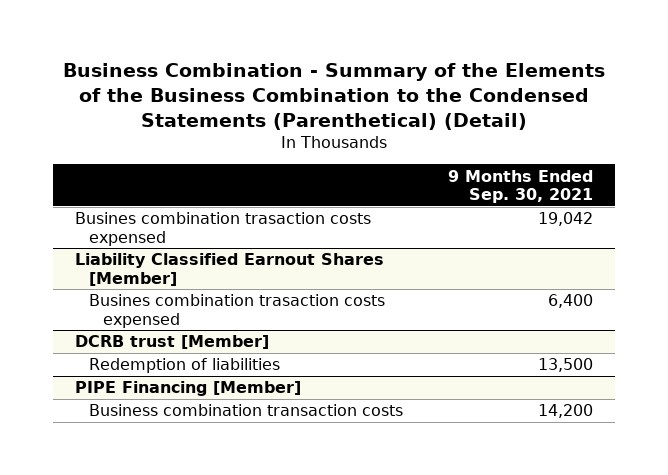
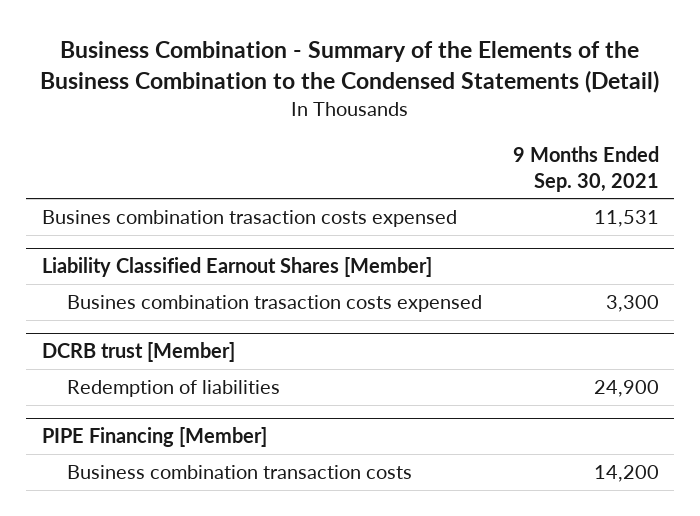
- Business Combination - Summary of the Elements of the Business Combination to the Condensed Statements (Parenthetical) (Detail)
+ Business Combination - Summary of the Elements of the Business Combination to the Condensed Statements (Detail)
- Busines combination trasaction costs expensed | 19,042
+ Busines combination trasaction costs expensed | 11,531
@ Liability Classified Earnout Shares [Member]
- Busines combination trasaction costs expensed | 6,400
+ Busines combination trasaction costs expensed | 3,300
@ DCRB trust [Member]
- Redemption of liabilities | 13,500
+ Redemption of liabilities | 24,900

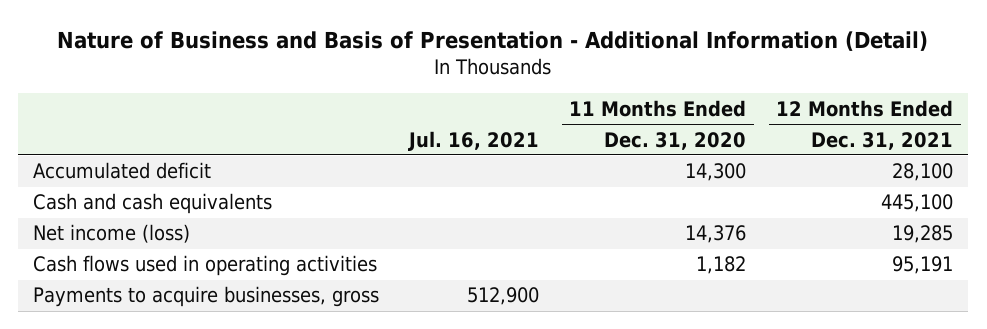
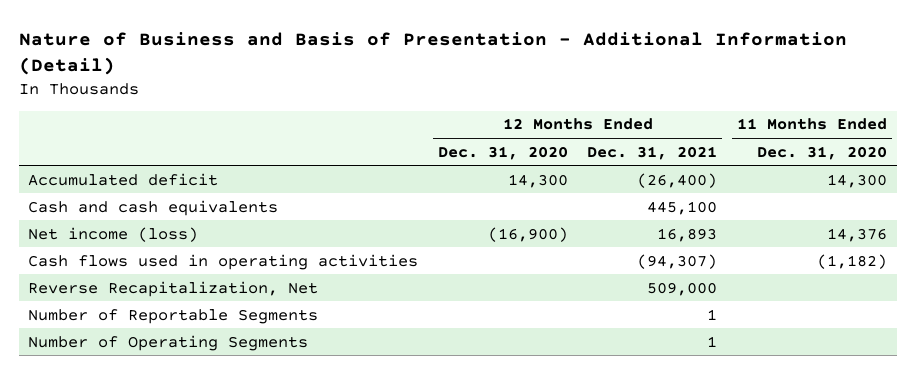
- | Jul. 16, 2021 | 11 Months Ended Dec. 31, 2020 | 12 Months Ended Dec. 31, 2021
+ | 12 Months Ended Dec. 31, 2020 | 12 Months Ended Dec. 31, 2021 | 11 Months Ended Dec. 31, 2020
- Accumulated deficit | | 14,300 | 28,100
+ Accumulated deficit | 14,300 | (26,400) | 14,300
- Net income (loss) | | 14,376 | 19,285
- Cash flows used in operating activities | | 1,182 | 95,191
- Payments to acquire businesses, gross | 512,900 | |
+ Net income (loss) | (16,900) | 16,893 | 14,376
+ Cash flows used in operating activities | | (94,307) | (1,182)
+ Reverse Recapitalization, Net | | 509,000 |
+ Number of Reportable Segments | | 1 |
+ Number of Operating Segments | | 1 |

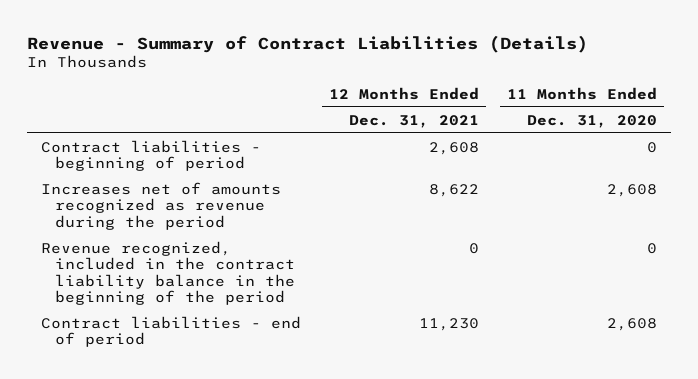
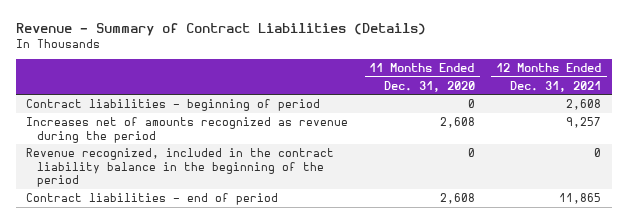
- | 12 Months Ended Dec. 31, 2021 | 11 Months Ended Dec. 31, 2020
+ | 11 Months Ended Dec. 31, 2020 | 12 Months Ended Dec. 31, 2021
- Increases net of amounts recognized as revenue during the period | 8,622 | 2,608
+ Increases net of amounts recognized as revenue during the period | 2,608 | 9,257
- Contract liabilities - end of period | 11,230 | 2,608
+ Contract liabilities - end of period | 2,608 | 11,865

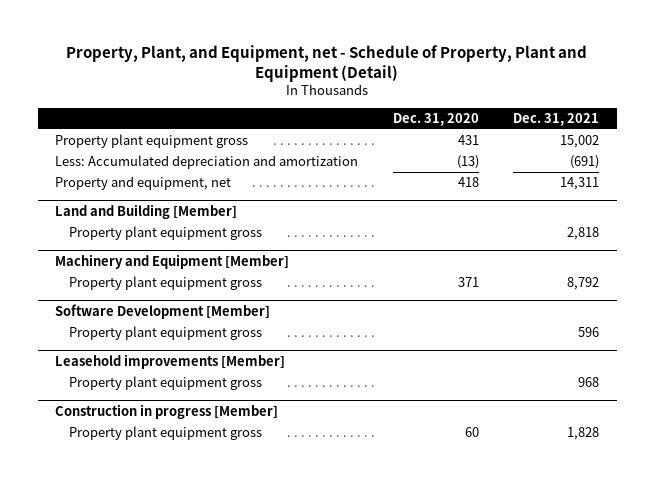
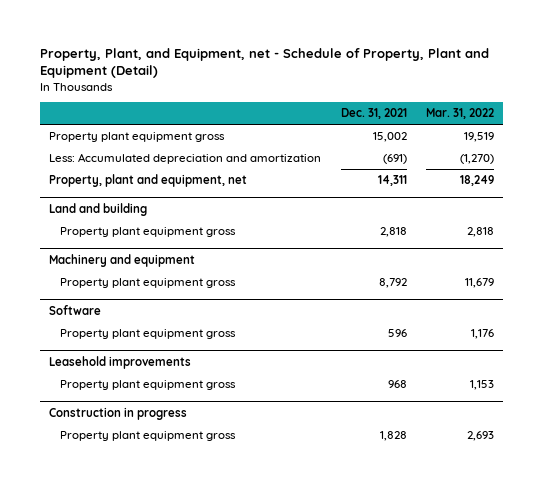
- | Dec. 31, 2020 | Dec. 31, 2021
+ | Dec. 31, 2021 | Mar. 31, 2022
- Property and equipment, net | 418 | 14,311
- Land and Building [Member]
+ Property, plant and equipment, net | 14,311 | 18,249
+ Land and building
- Machinery and Equipment [Member]
+ Machinery and equipment
- Software Development [Member]
+ Software
- Leasehold improvements [Member]
+ Leasehold improvements
- Construction in progress [Member]
+ Construction in progress

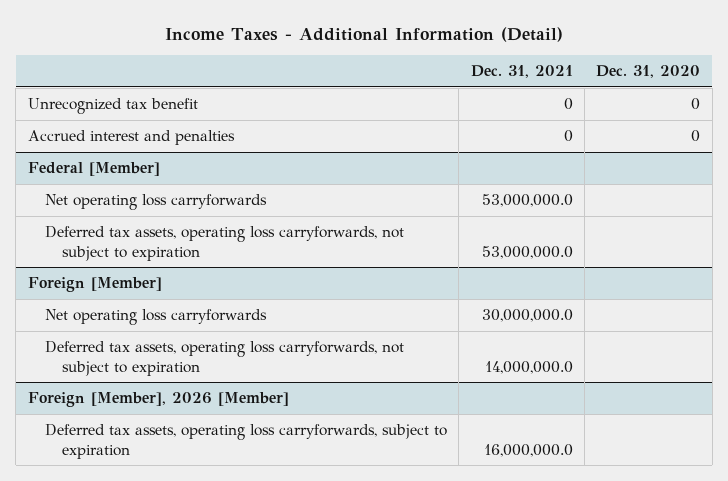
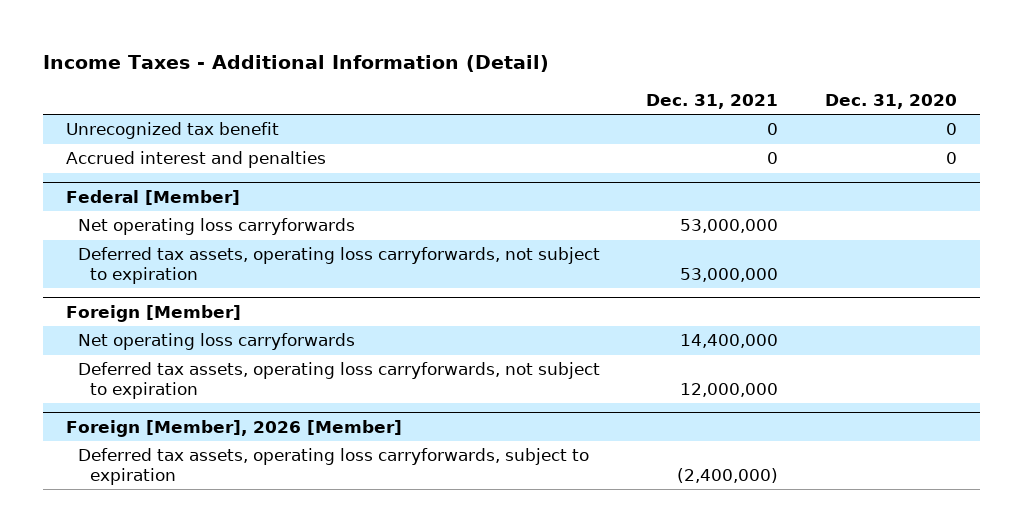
@ Federal [Member]
- Net operating loss carryforwards | 53,000,000.0 |
- Deferred tax assets, operating loss carryforwards, not subject to expiration | 53,000,000.0 |
+ Net operating loss carryforwards | 53,000,000 |
+ Deferred tax assets, operating loss carryforwards, not subject to expiration | 53,000,000 |
@ Foreign [Member]
- Net operating loss carryforwards | 30,000,000.0 |
- Deferred tax assets, operating loss carryforwards, not subject to expiration | 14,000,000.0 |
+ Net operating loss carryforwards | 14,400,000 |
+ Deferred tax assets, operating loss carryforwards, not subject to expiration | 12,000,000 |
@ Foreign [Member], 2026 [Member]
- Deferred tax assets, operating loss carryforwards, subject to expiration | 16,000,000.0 |
+ Deferred tax assets, operating loss carryforwards, subject to expiration | (2,400,000) |

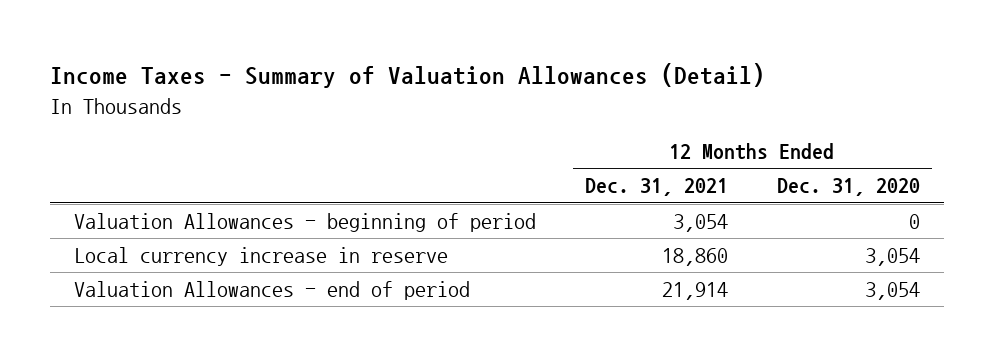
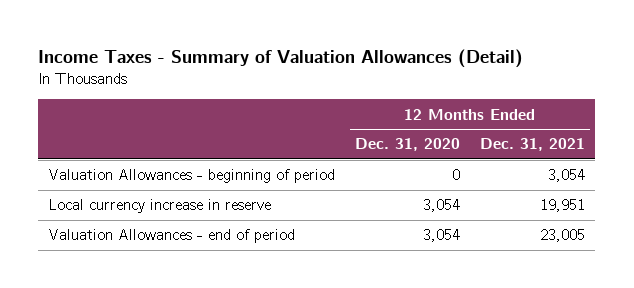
- | 12 Months Ended Dec. 31, 2021 | 12 Months Ended Dec. 31, 2020
+ | 12 Months Ended Dec. 31, 2020 | 12 Months Ended Dec. 31, 2021
- Local currency increase in reserve | 18,860 | 3,054
- Valuation Allowances - end of period | 21,914 | 3,054
+ Local currency increase in reserve | 3,054 | 19,951
+ Valuation Allowances - end of period | 3,054 | 23,005

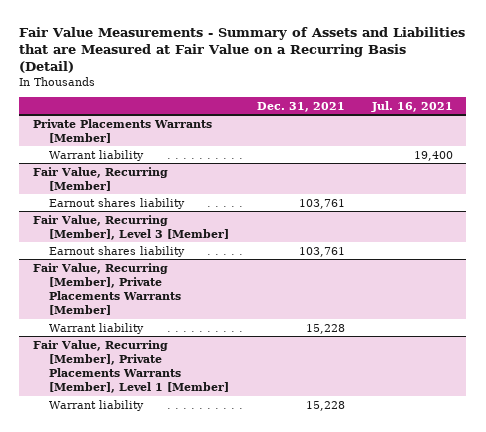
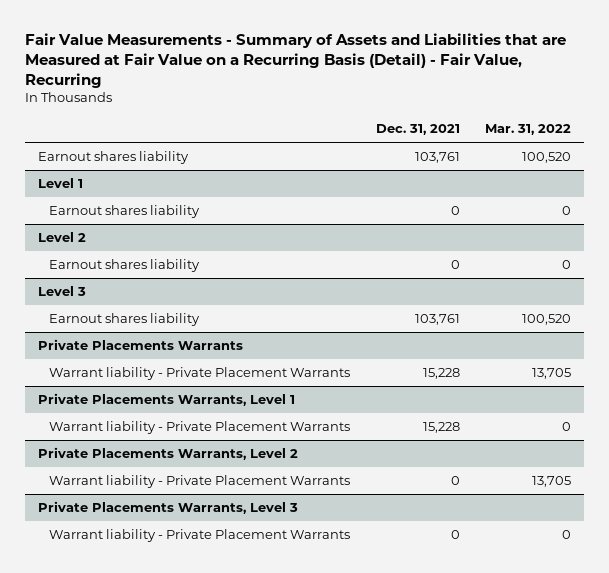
- Fair Value Measurements - Summary of Assets and Liabilities that are Measured at Fair Value on a Recurring Basis (Detail)
+ Fair Value Measurements - Summary of Assets and Liabilities that are Measured at Fair Value on a Recurring Basis (Detail) - Fair Value, Recurring
- | Dec. 31, 2021 | Jul. 16, 2021
+ | Dec. 31, 2021 | Mar. 31, 2022
- Private Placements Warrants [Member]
- Warrant liability | | 19,400
- Fair Value, Recurring [Member]
- Fair Value, Recurring [Member], Level 3 [Member]
+ Level 1
+ Earnout shares liability | 0 | 0
+ Level 2
+ Earnout shares liability | 0 | 0
+ Level 3
- Fair Value, Recurring [Member], Private Placements Warrants [Member]
- Warrant liability | 15,228 |
- Fair Value, Recurring [Member], Private Placements Warrants [Member], Level 1 [Member]
- Warrant liability | 15,228 |
+ Private Placements Warrants
+ Warrant liability - Private Placement Warrants | 15,228 | 13,705
+ Private Placements Warrants, Level 1
+ Warrant liability - Private Placement Warrants | 15,228 | 0
+ Private Placements Warrants, Level 2
+ Warrant liability - Private Placement Warrants | 0 | 13,705
+ Private Placements Warrants, Level 3
+ Warrant liability - Private Placement Warrants | 0 | 0

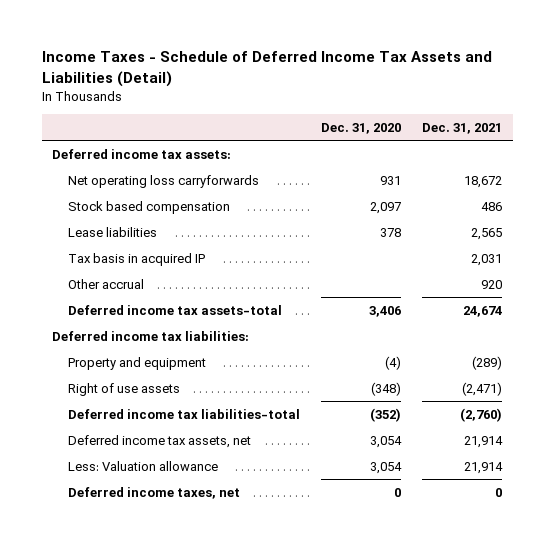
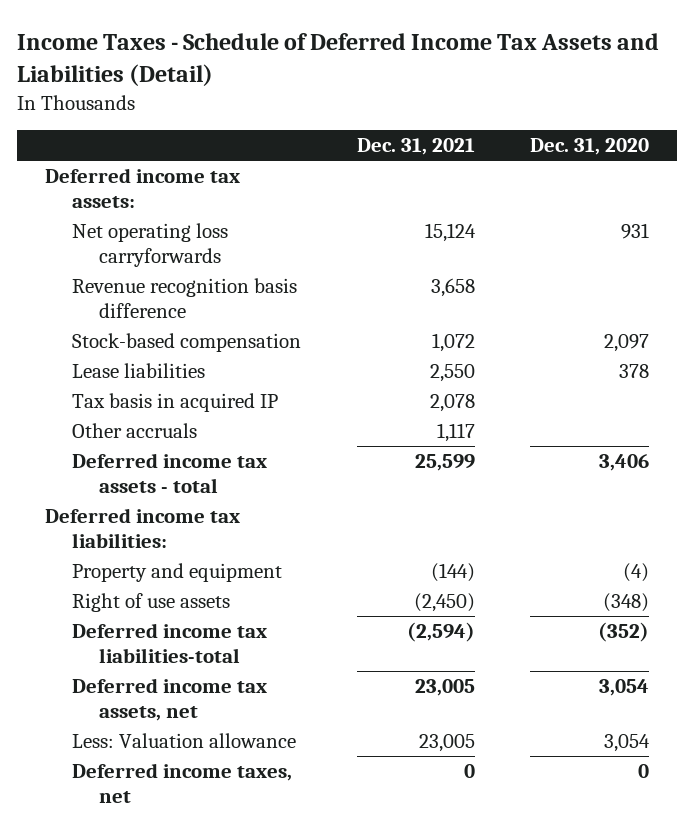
- | Dec. 31, 2020 | Dec. 31, 2021
+ | Dec. 31, 2021 | Dec. 31, 2020
- Net operating loss carryforwards | 931 | 18,672
- Stock based compensation | 2,097 | 486
- Lease liabilities | 378 | 2,565
- Tax basis in acquired IP | | 2,031
- Other accrual | | 920
- Deferred income tax assets-total | 3,406 | 24,674
+ Net operating loss carryforwards | 15,124 | 931
+ Revenue recognition basis difference | 3,658 |
+ Stock-based compensation | 1,072 | 2,097
+ Lease liabilities | 2,550 | 378
+ Tax basis in acquired IP | 2,078 |
+ Other accruals | 1,117 |
+ Deferred income tax assets - total | 25,599 | 3,406
- Property and equipment | (4) | (289)
- Right of use assets | (348) | (2,471)
- Deferred income tax liabilities-total | (352) | (2,760)
- Deferred income tax assets, net | 3,054 | 21,914
- Less: Valuation allowance | 3,054 | 21,914
+ Property and equipment | (144) | (4)
+ Right of use assets | (2,450) | (348)
+ Deferred income tax liabilities-total | (2,594) | (352)
+ Deferred income tax assets, net | 23,005 | 3,054
+ Less: Valuation allowance | 23,005 | 3,054

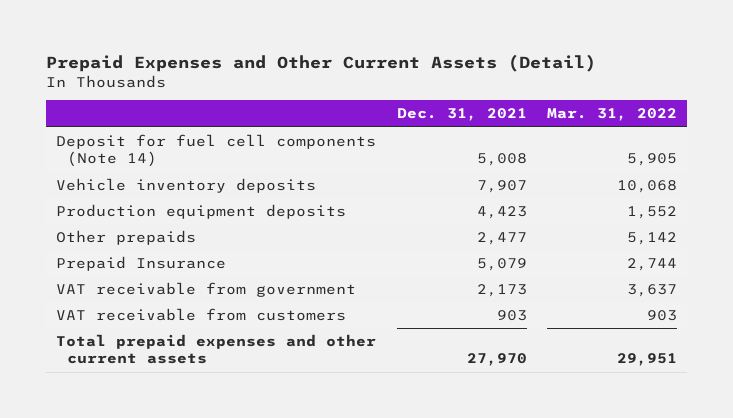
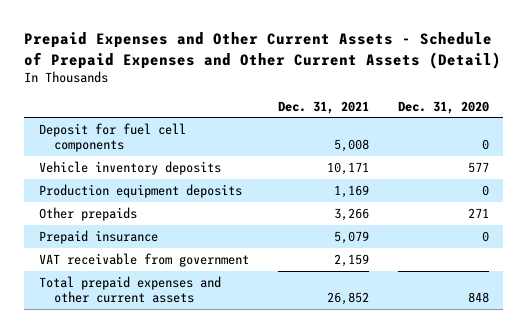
- Prepaid Expenses and Other Current Assets (Detail)
+ Prepaid Expenses and Other Current Assets - Schedule of Prepaid Expenses and Other Current Assets (Detail)
- | Dec. 31, 2021 | Mar. 31, 2022
+ | Dec. 31, 2021 | Dec. 31, 2020
- Deposit for fuel cell components (Note 14) | 5,008 | 5,905
- Vehicle inventory deposits | 7,907 | 10,068
- Production equipment deposits | 4,423 | 1,552
- Other prepaids | 2,477 | 5,142
- Prepaid Insurance | 5,079 | 2,744
- VAT receivable from government | 2,173 | 3,637
- VAT receivable from customers | 903 | 903
- Total prepaid expenses and other current assets | 27,970 | 29,951
+ Deposit for fuel cell components | 5,008 | 0
+ Vehicle inventory deposits | 10,171 | 577
+ Production equipment deposits | 1,169 | 0
+ Other prepaids | 3,266 | 271
+ Prepaid insurance | 5,079 | 0
+ VAT receivable from government | 2,159 |
+ Total prepaid expenses and other current assets | 26,852 | 848

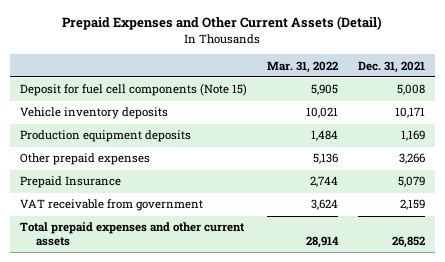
- Prepaid Expenses and Other Current Assets - Schedule of Prepaid Expenses and Other Current Assets (Detail)
+ Prepaid Expenses and Other Current Assets (Detail)
- | Dec. 31, 2021 | Dec. 31, 2020
+ | Mar. 31, 2022 | Dec. 31, 2021
- Deposit for fuel cell components | 5,008 | 0
+ Deposit for fuel cell components (Note 15) | 5,905 | 5,008
- Other prepaids | 3,266 | 271
- Prepaid insurance | 5,079 | 0
+ Other prepaid expenses | 5,136 | 3,266
+ Prepaid Insurance | 2,744 | 5,079

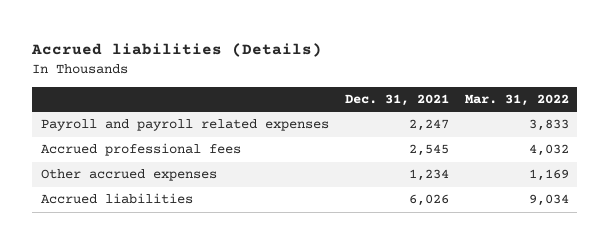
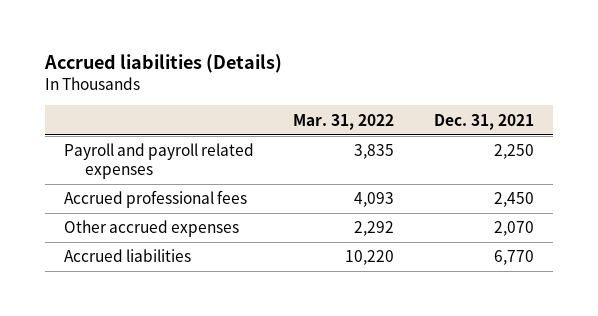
- | Dec. 31, 2021 | Mar. 31, 2022
+ | Mar. 31, 2022 | Dec. 31, 2021
- Payroll and payroll related expenses | 2,247 | 3,833
- Accrued professional fees | 2,545 | 4,032
- Other accrued expenses | 1,234 | 1,169
- Accrued liabilities | 6,026 | 9,034
+ Payroll and payroll related expenses | 3,835 | 2,250
+ Accrued professional fees | 4,093 | 2,450
+ Other accrued expenses | 2,292 | 2,070
+ Accrued liabilities | 10,220 | 6,770

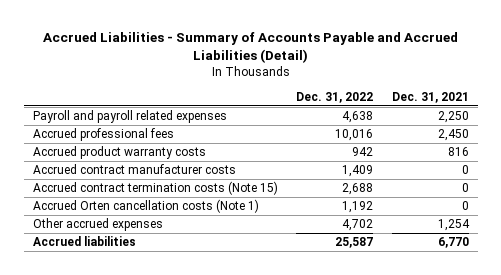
- Accrued liabilities (Details)
+ Accrued Liabilities - Summary of Accounts Payable and Accrued Liabilities (Detail)
- | Mar. 31, 2022 | Dec. 31, 2021
+ | Dec. 31, 2022 | Dec. 31, 2021
- Other accrued expenses | 2,292 | 2,070
+ Accrued product warranty costs | 942 | 816
+ Accrued contract manufacturer costs | 1,409 | 0
+ Accrued contract termination costs (Note 15) | 2,688 | 0
+ Accrued Orten cancellation costs (Note 1) | 1,192 | 0
+ Other accrued expenses | 4,702 | 1,254

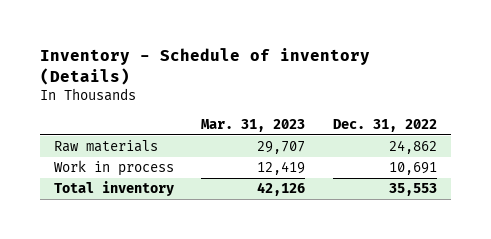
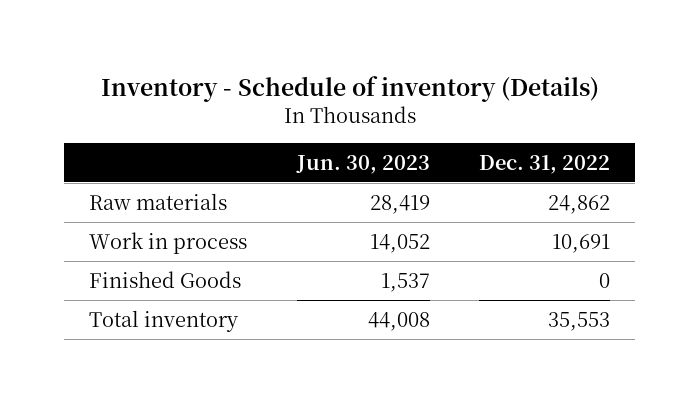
- | Mar. 31, 2023 | Dec. 31, 2022
+ | Jun. 30, 2023 | Dec. 31, 2022
+ Finished Goods | 1,537 | 0

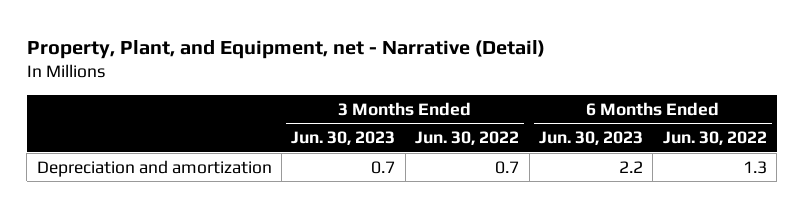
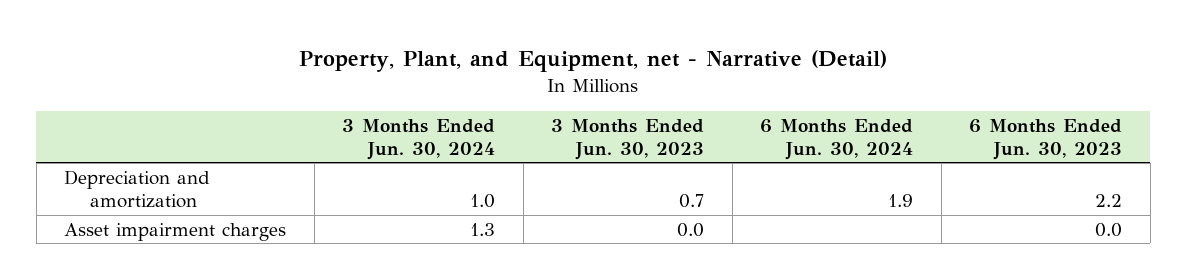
- | 3 Months Ended Jun. 30, 2023 | 3 Months Ended Jun. 30, 2022 | 6 Months Ended Jun. 30, 2023 | 6 Months Ended Jun. 30, 2022
+ | 3 Months Ended Jun. 30, 2024 | 3 Months Ended Jun. 30, 2023 | 6 Months Ended Jun. 30, 2024 | 6 Months Ended Jun. 30, 2023
+ Asset impairment charges | 1.3 | 0.0 | | 0.0

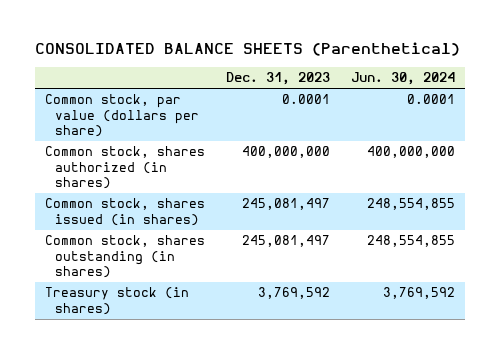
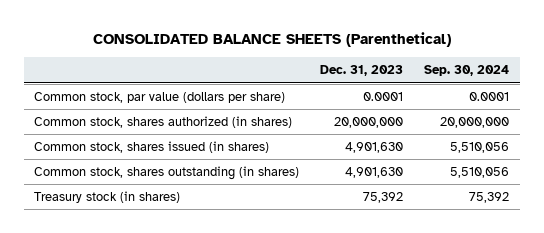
- | Dec. 31, 2023 | Jun. 30, 2024
+ | Dec. 31, 2023 | Sep. 30, 2024
- Common stock, shares authorized (in shares) | 400,000,000 | 400,000,000
- Common stock, shares issued (in shares) | 245,081,497 | 248,554,855
- Common stock, shares outstanding (in shares) | 245,081,497 | 248,554,855
- Treasury stock (in shares) | 3,769,592 | 3,769,592
+ Common stock, shares authorized (in shares) | 20,000,000 | 20,000,000
+ Common stock, shares issued (in shares) | 4,901,630 | 5,510,056
+ Common stock, shares outstanding (in shares) | 4,901,630 | 5,510,056
+ Treasury stock (in shares) | 75,392 | 75,392

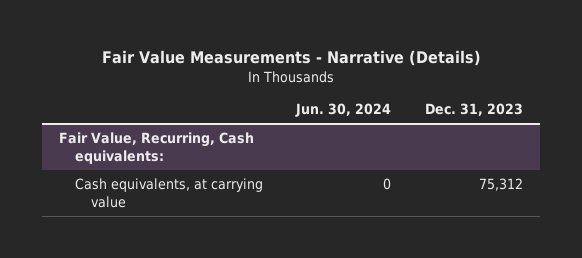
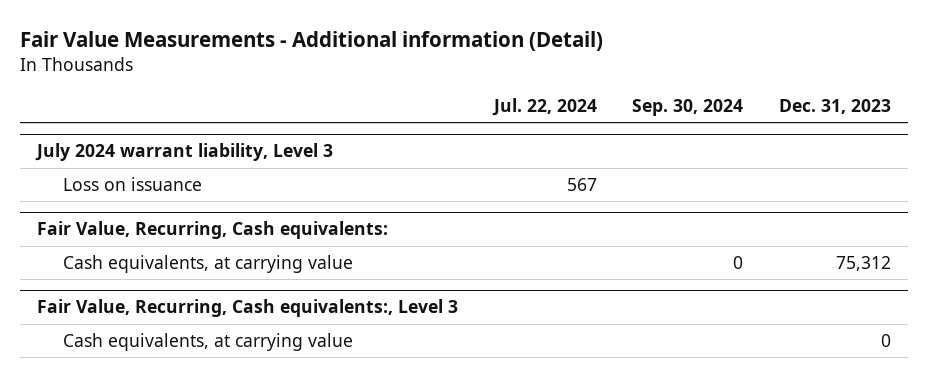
- Fair Value Measurements - Narrative (Details)
+ Fair Value Measurements - Additional information (Detail)
- | Jun. 30, 2024 | Dec. 31, 2023
+ | Jul. 22, 2024 | Sep. 30, 2024 | Dec. 31, 2023
+ July 2024 warrant liability, Level 3
+ Loss on issuance | 567 | |
+ Fair Value, Recurring, Cash equivalents:, Level 3
+ Cash equivalents, at carrying value | | | 0

